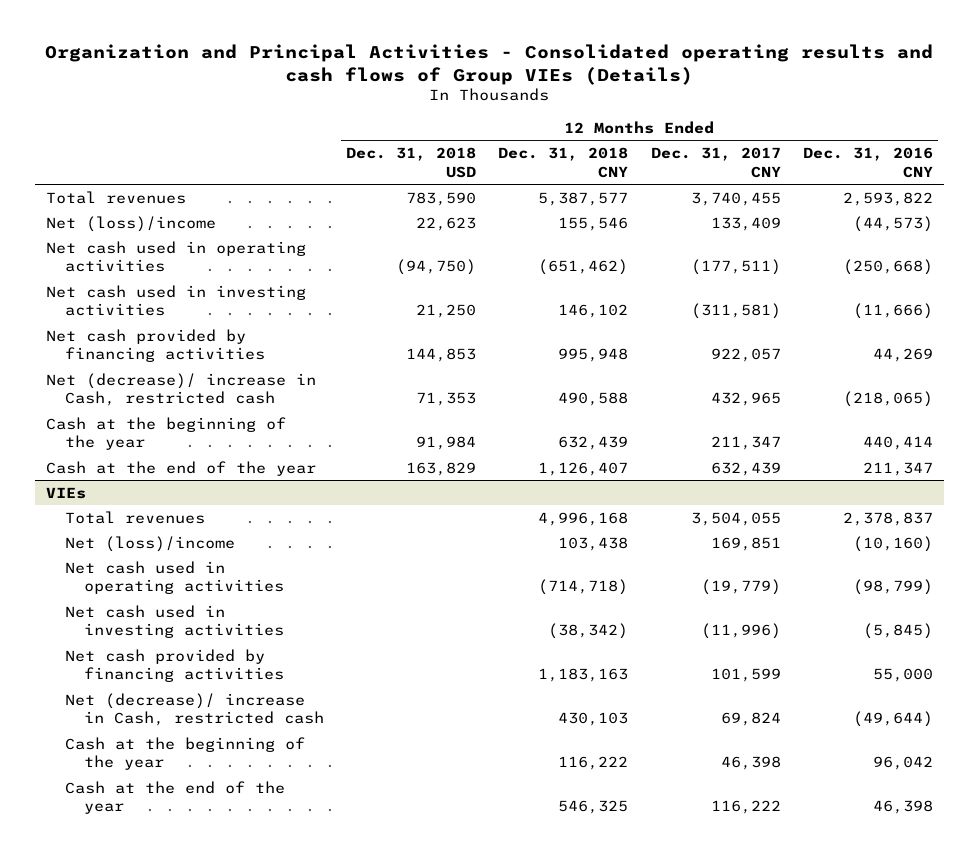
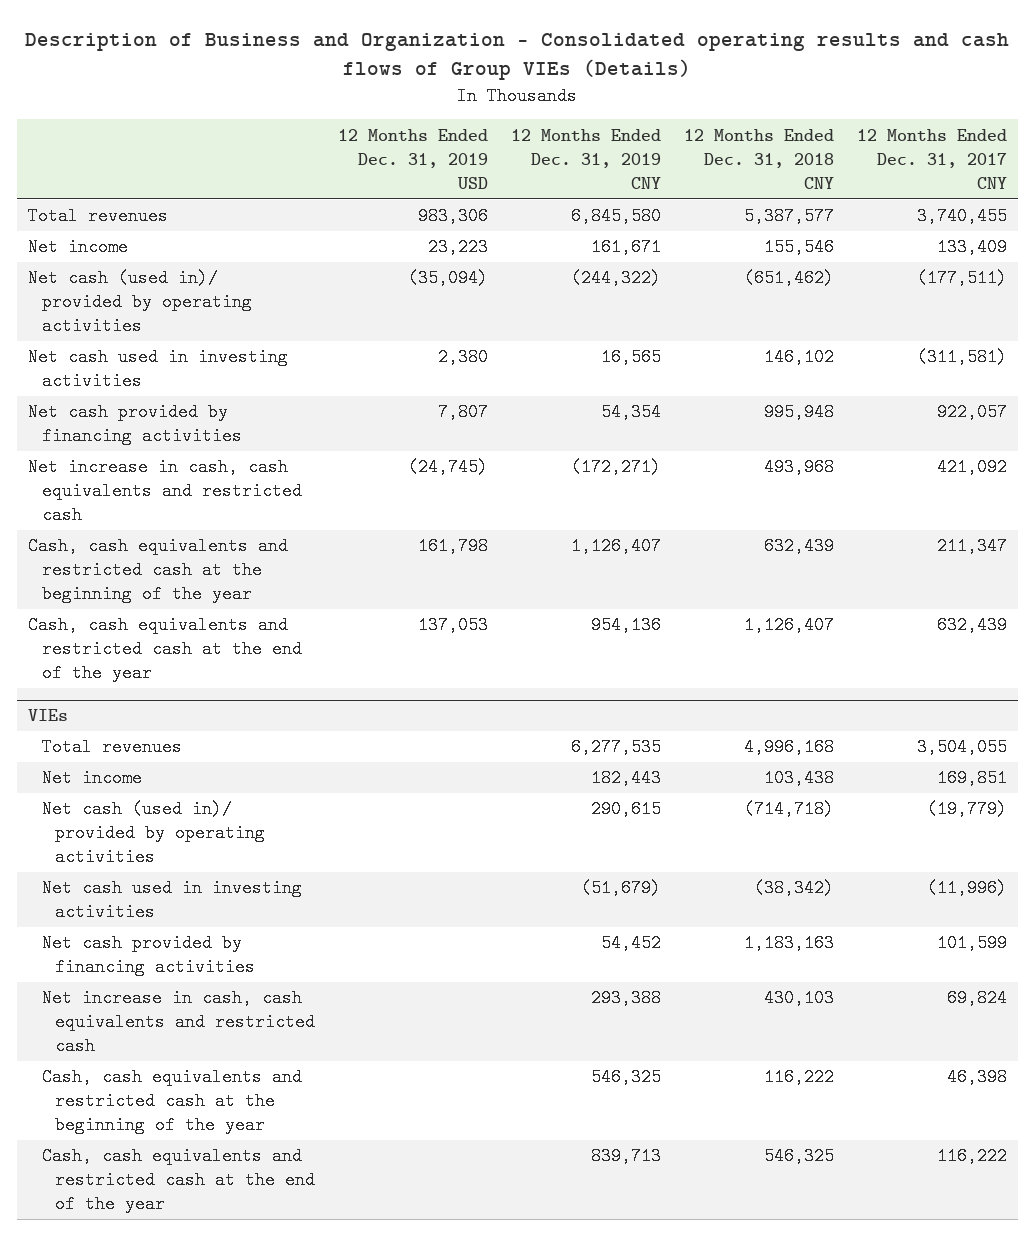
- Organization and Principal Activities - Consolidated operating results and cash flows of Group VIEs (Details)
+ Description of Business and Organization - Consolidated operating results and cash flows of Group VIEs (Details)
- | 12 Months Ended Dec. 31, 2018 USD | 12 Months Ended Dec. 31, 2018 CNY | 12 Months Ended Dec. 31, 2017 CNY | 12 Months Ended Dec. 31, 2016 CNY
+ | 12 Months Ended Dec. 31, 2019 USD | 12 Months Ended Dec. 31, 2019 CNY | 12 Months Ended Dec. 31, 2018 CNY | 12 Months Ended Dec. 31, 2017 CNY
- Net (loss)/income | 22,623 | 155,546 | 133,409 | (44,573)
- Net cash used in operating activities | (94,750) | (651,462) | (177,511) | (250,668)
+ Net income | 23,223 | 161,671 | 155,546 | 133,409
+ Net cash (used in)/ provided by operating activities | (35,094) | (244,322) | (651,462) | (177,511)
- Net (decrease)/ increase in Cash, restricted cash | 71,353 | 490,588 | 432,965 | (218,065)
- Cash at the beginning of the year | 91,984 | 632,439 | 211,347 | 440,414
- Cash at the end of the year | 163,829 | 1,126,407 | 632,439 | 211,347
+ Net increase in cash, cash equivalents and restricted cash | (24,745) | (172,271) | 493,968 | 421,092
+ Cash, cash equivalents and restricted cash at the beginning of the year | 161,798 | 1,126,407 | 632,439 | 211,347
+ Cash, cash equivalents and restricted cash at the end of the year | 137,053 | 954,136 | 1,126,407 | 632,439
@ VIEs
- Net (loss)/income | | 103,438 | 169,851 | (10,160)
- Net cash used in operating activities | | (714,718) | (19,779) | (98,799)
+ Net income | | 182,443 | 103,438 | 169,851
+ Net cash (used in)/ provided by operating activities | | 290,615 | (714,718) | (19,779)
- Net (decrease)/ increase in Cash, restricted cash | | 430,103 | 69,824 | (49,644)
- Cash at the beginning of the year | | 116,222 | 46,398 | 96,042
- Cash at the end of the year | | 546,325 | 116,222 | 46,398
+ Net increase in cash, cash equivalents and restricted cash | | 293,388 | 430,103 | 69,824
+ Cash, cash equivalents and restricted cash at the beginning of the year | | 546,325 | 116,222 | 46,398
+ Cash, cash equivalents and restricted cash at the end of the year | | 839,713 | 546,325 | 116,222

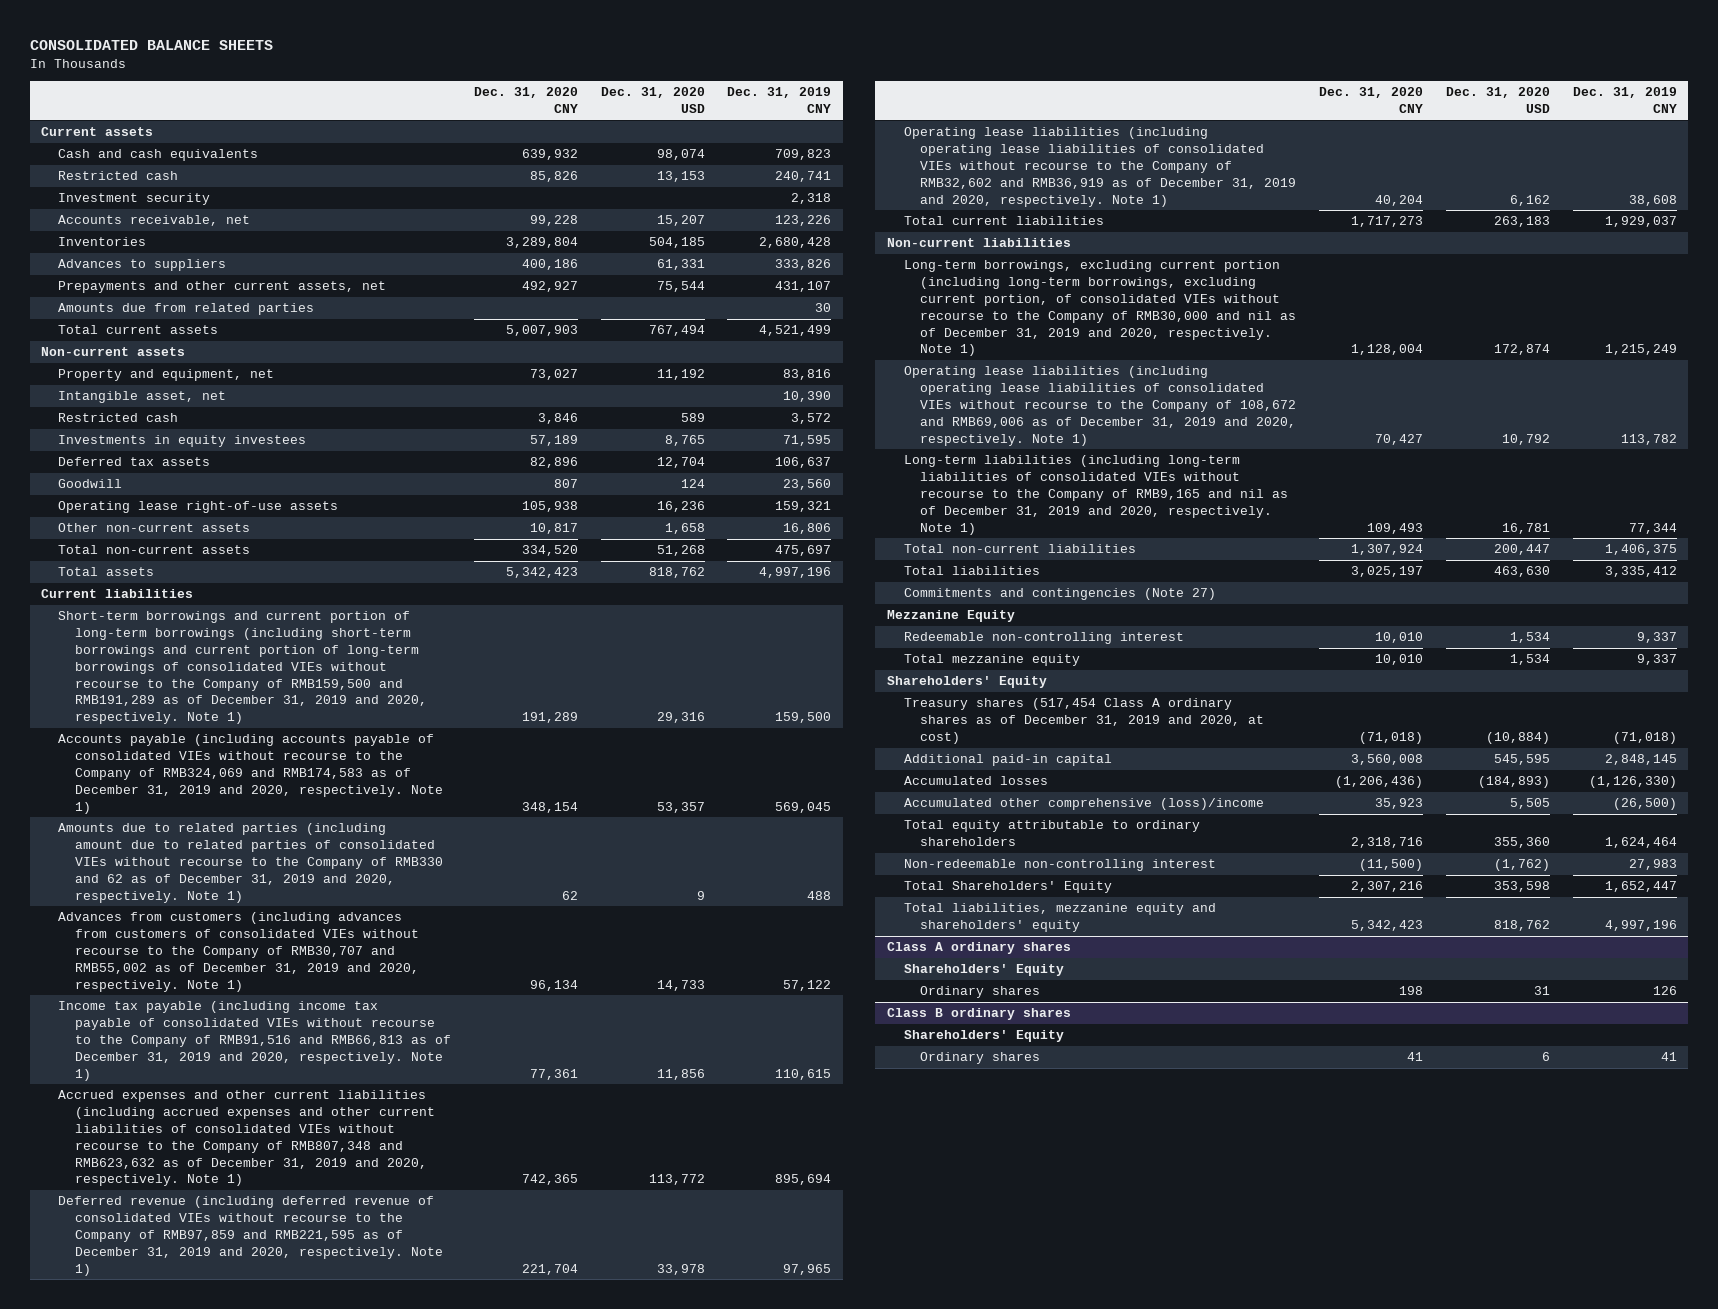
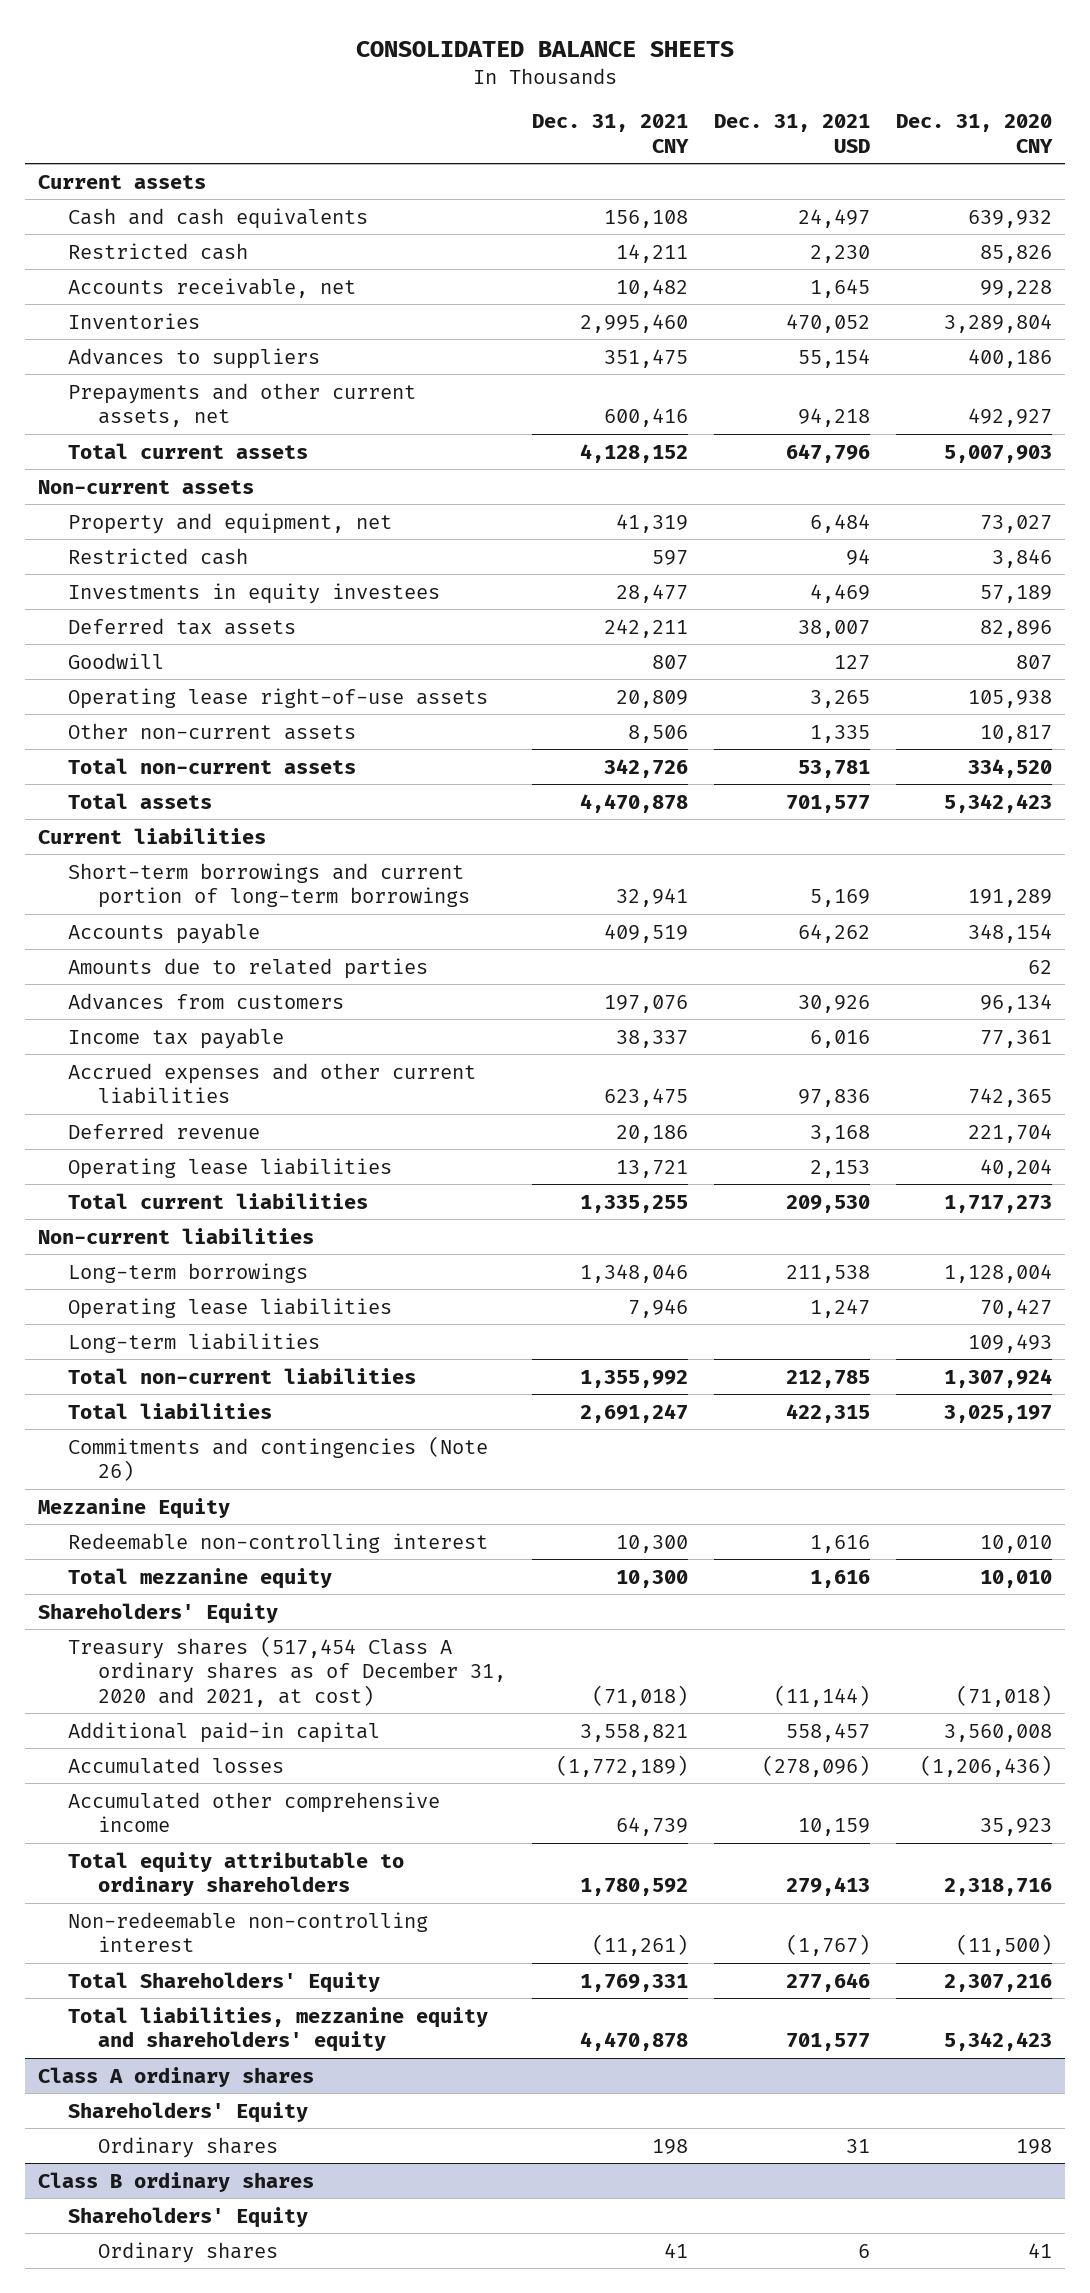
- | Dec. 31, 2020 CNY | Dec. 31, 2020 USD | Dec. 31, 2019 CNY
+ | Dec. 31, 2021 CNY | Dec. 31, 2021 USD | Dec. 31, 2020 CNY
- Investment security | | | 2,318
- Amounts due from related parties | | | 30
- Intangible asset, net | | | 10,390
- Short-term borrowings and current portion of long-term borrowings (including short-term borrowings and current portion of long-term borrowings of consolidated VIEs without recourse to the Company of RMB159,500 and RMB191,289 as of December 31, 2019 and 2020, respectively. Note 1) | 191,289 | 29,316 | 159,500
- Accounts payable (including accounts payable of consolidated VIEs without recourse to the Company of RMB324,069 and RMB174,583 as of December 31, 2019 and 2020, respectively. Note 1) | 348,154 | 53,357 | 569,045
- Amounts due to related parties (including amount due to related parties of consolidated VIEs without recourse to the Company of RMB330 and 62 as of December 31, 2019 and 2020, respectively. Note 1) | 62 | 9 | 488
- Advances from customers (including advances from customers of consolidated VIEs without recourse to the Company of RMB30,707 and RMB55,002 as of December 31, 2019 and 2020, respectively. Note 1) | 96,134 | 14,733 | 57,122
- Income tax payable (including income tax payable of consolidated VIEs without recourse to the Company of RMB91,516 and RMB66,813 as of December 31, 2019 and 2020, respectively. Note 1) | 77,361 | 11,856 | 110,615
- Accrued expenses and other current liabilities (including accrued expenses and other current liabilities of consolidated VIEs without recourse to the Company of RMB807,348 and RMB623,632 as of December 31, 2019 and 2020, respectively. Note 1) | 742,365 | 113,772 | 895,694
- Deferred revenue (including deferred revenue of consolidated VIEs without recourse to the Company of RMB97,859 and RMB221,595 as of December 31, 2019 and 2020, respectively. Note 1) | 221,704 | 33,978 | 97,965
- Operating lease liabilities (including operating lease liabilities of consolidated VIEs without recourse to the Company of RMB32,602 and RMB36,919 as of December 31, 2019 and 2020, respectively. Note 1) | 40,204 | 6,162 | 38,608
+ Short-term borrowings and current portion of long-term borrowings | 32,941 | 5,169 | 191,289
+ Accounts payable | 409,519 | 64,262 | 348,154
+ Amounts due to related parties | | | 62
+ Advances from customers | 197,076 | 30,926 | 96,134
+ Income tax payable | 38,337 | 6,016 | 77,361
+ Accrued expenses and other current liabilities | 623,475 | 97,836 | 742,365
+ Deferred revenue | 20,186 | 3,168 | 221,704
+ Operating lease liabilities | 13,721 | 2,153 | 40,204
- Long-term borrowings, excluding current portion (including long-term borrowings, excluding current portion, of consolidated VIEs without recourse to the Company of RMB30,000 and nil as of December 31, 2019 and 2020, respectively. Note 1) | 1,128,004 | 172,874 | 1,215,249
- Operating lease liabilities (including operating lease liabilities of consolidated VIEs without recourse to the Company of 108,672 and RMB69,006 as of December 31, 2019 and 2020, respectively. Note 1) | 70,427 | 10,792 | 113,782
- Long-term liabilities (including long-term liabilities of consolidated VIEs without recourse to the Company of RMB9,165 and nil as of December 31, 2019 and 2020, respectively. Note 1) | 109,493 | 16,781 | 77,344
+ Long-term borrowings | 1,348,046 | 211,538 | 1,128,004
+ Operating lease liabilities | 7,946 | 1,247 | 70,427
+ Long-term liabilities | | | 109,493
- Commitments and contingencies (Note 27)
+ Commitments and contingencies (Note 26)
- Treasury shares (517,454 Class A ordinary shares as of December 31, 2019 and 2020, at cost) | (71,018) | (10,884) | (71,018)
+ Treasury shares (517,454 Class A ordinary shares as of December 31, 2020 and 2021, at cost) | (71,018) | (11,144) | (71,018)
- Accumulated other comprehensive (loss)/income | 35,923 | 5,505 | (26,500)
+ Accumulated other comprehensive income | 64,739 | 10,159 | 35,923

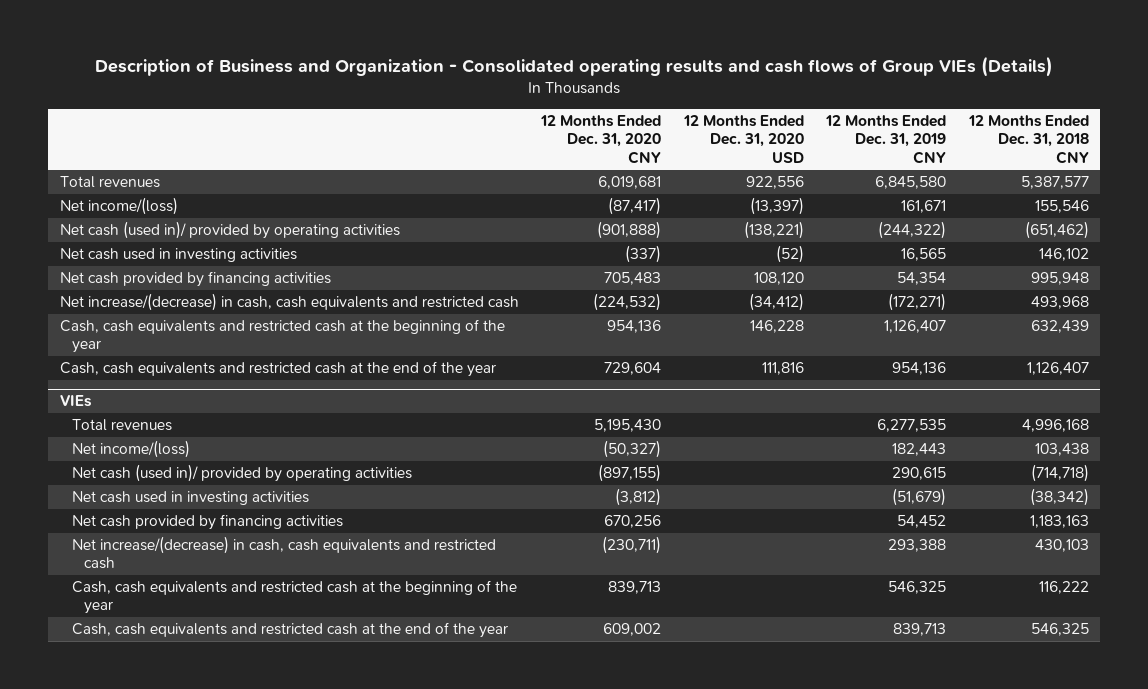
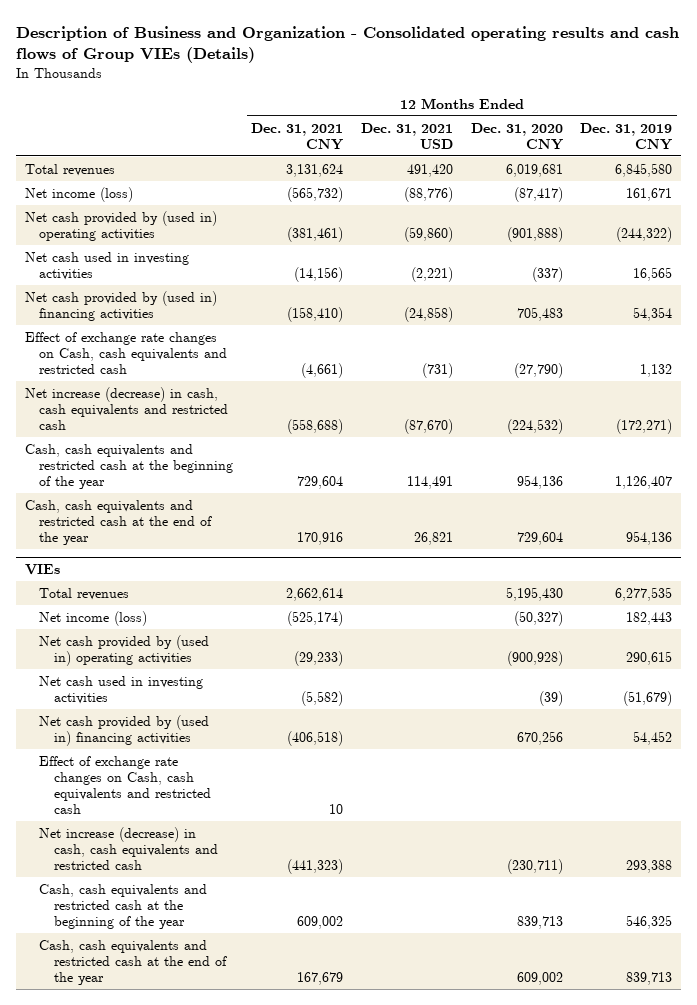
- | 12 Months Ended Dec. 31, 2020 CNY | 12 Months Ended Dec. 31, 2020 USD | 12 Months Ended Dec. 31, 2019 CNY | 12 Months Ended Dec. 31, 2018 CNY
+ | 12 Months Ended Dec. 31, 2021 CNY | 12 Months Ended Dec. 31, 2021 USD | 12 Months Ended Dec. 31, 2020 CNY | 12 Months Ended Dec. 31, 2019 CNY
- Net income/(loss) | (87,417) | (13,397) | 161,671 | 155,546
- Net cash (used in)/ provided by operating activities | (901,888) | (138,221) | (244,322) | (651,462)
+ Net income (loss) | (565,732) | (88,776) | (87,417) | 161,671
+ Net cash provided by (used in) operating activities | (381,461) | (59,860) | (901,888) | (244,322)
- Net cash provided by financing activities | 705,483 | 108,120 | 54,354 | 995,948
- Net increase/(decrease) in cash, cash equivalents and restricted cash | (224,532) | (34,412) | (172,271) | 493,968
+ Net cash provided by (used in) financing activities | (158,410) | (24,858) | 705,483 | 54,354
+ Effect of exchange rate changes on Cash, cash equivalents and restricted cash | (4,661) | (731) | (27,790) | 1,132
+ Net increase (decrease) in cash, cash equivalents and restricted cash | (558,688) | (87,670) | (224,532) | (172,271)
@ VIEs
- Net income/(loss) | (50,327) | | 182,443 | 103,438
- Net cash (used in)/ provided by operating activities | (897,155) | | 290,615 | (714,718)
- Net cash used in investing activities | (3,812) | | (51,679) | (38,342)
- Net cash provided by financing activities | 670,256 | | 54,452 | 1,183,163
- Net increase/(decrease) in cash, cash equivalents and restricted cash | (230,711) | | 293,388 | 430,103
+ Net income (loss) | (525,174) | | (50,327) | 182,443
+ Net cash provided by (used in) operating activities | (29,233) | | (900,928) | 290,615
+ Net cash used in investing activities | (5,582) | | (39) | (51,679)
+ Net cash provided by (used in) financing activities | (406,518) | | 670,256 | 54,452
+ Effect of exchange rate changes on Cash, cash equivalents and restricted cash | 10 | | |
+ Net increase (decrease) in cash, cash equivalents and restricted cash | (441,323) | | (230,711) | 293,388

